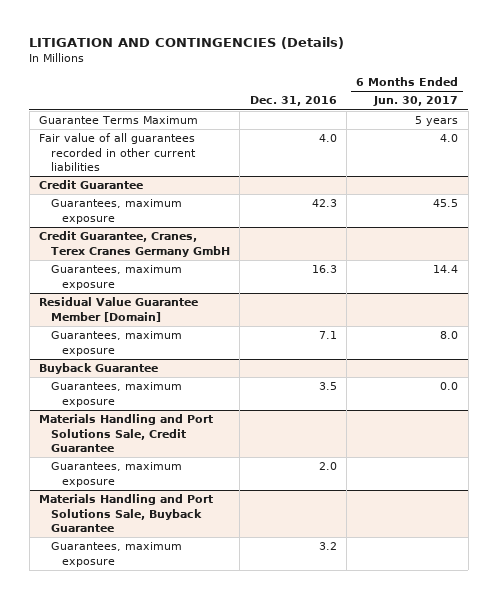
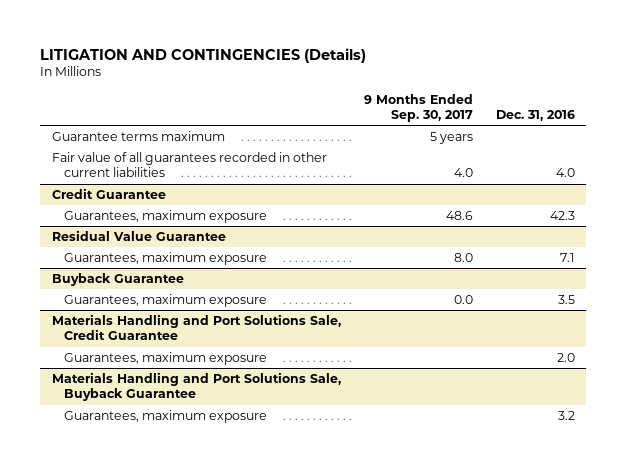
- | Dec. 31, 2016 | 6 Months Ended Jun. 30, 2017
+ | 9 Months Ended Sep. 30, 2017 | Dec. 31, 2016
- Guarantee Terms Maximum | | 5 years
+ Guarantee terms maximum | 5 years |
- Credit Guarantee, Cranes, Terex Cranes Germany GmbH
- Guarantees, maximum exposure | 16.3 | 14.4
- Residual Value Guarantee Member [Domain]
+ Residual Value Guarantee

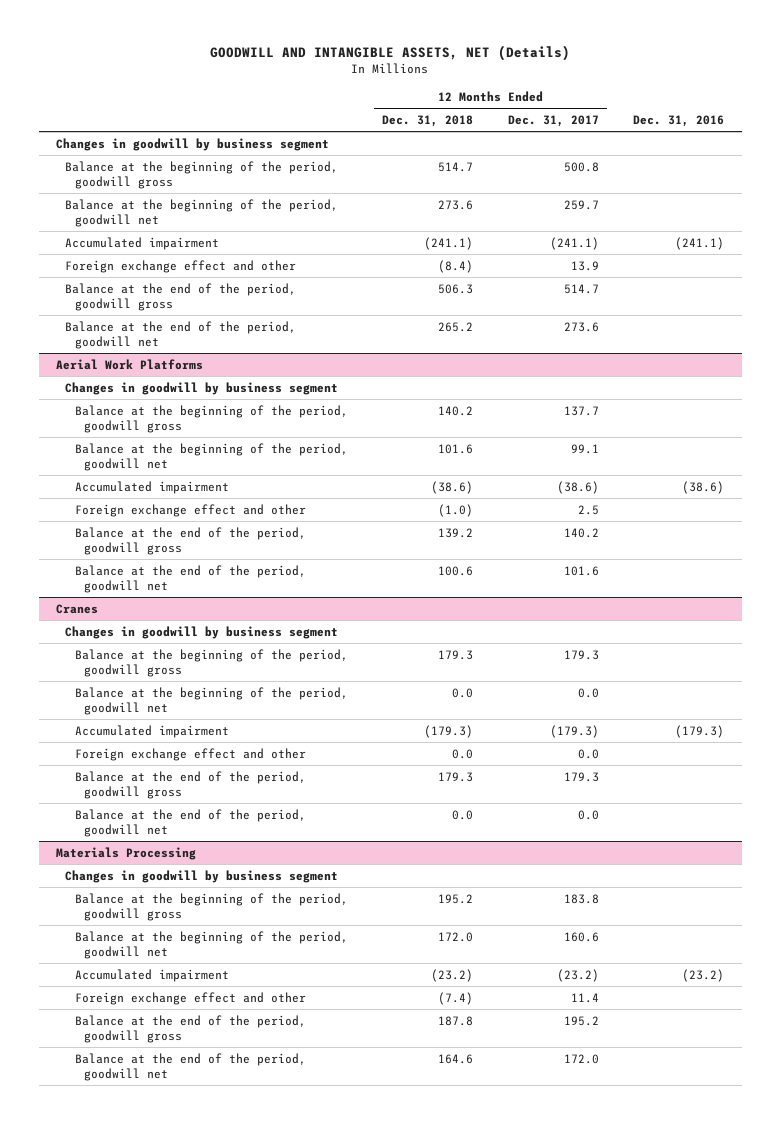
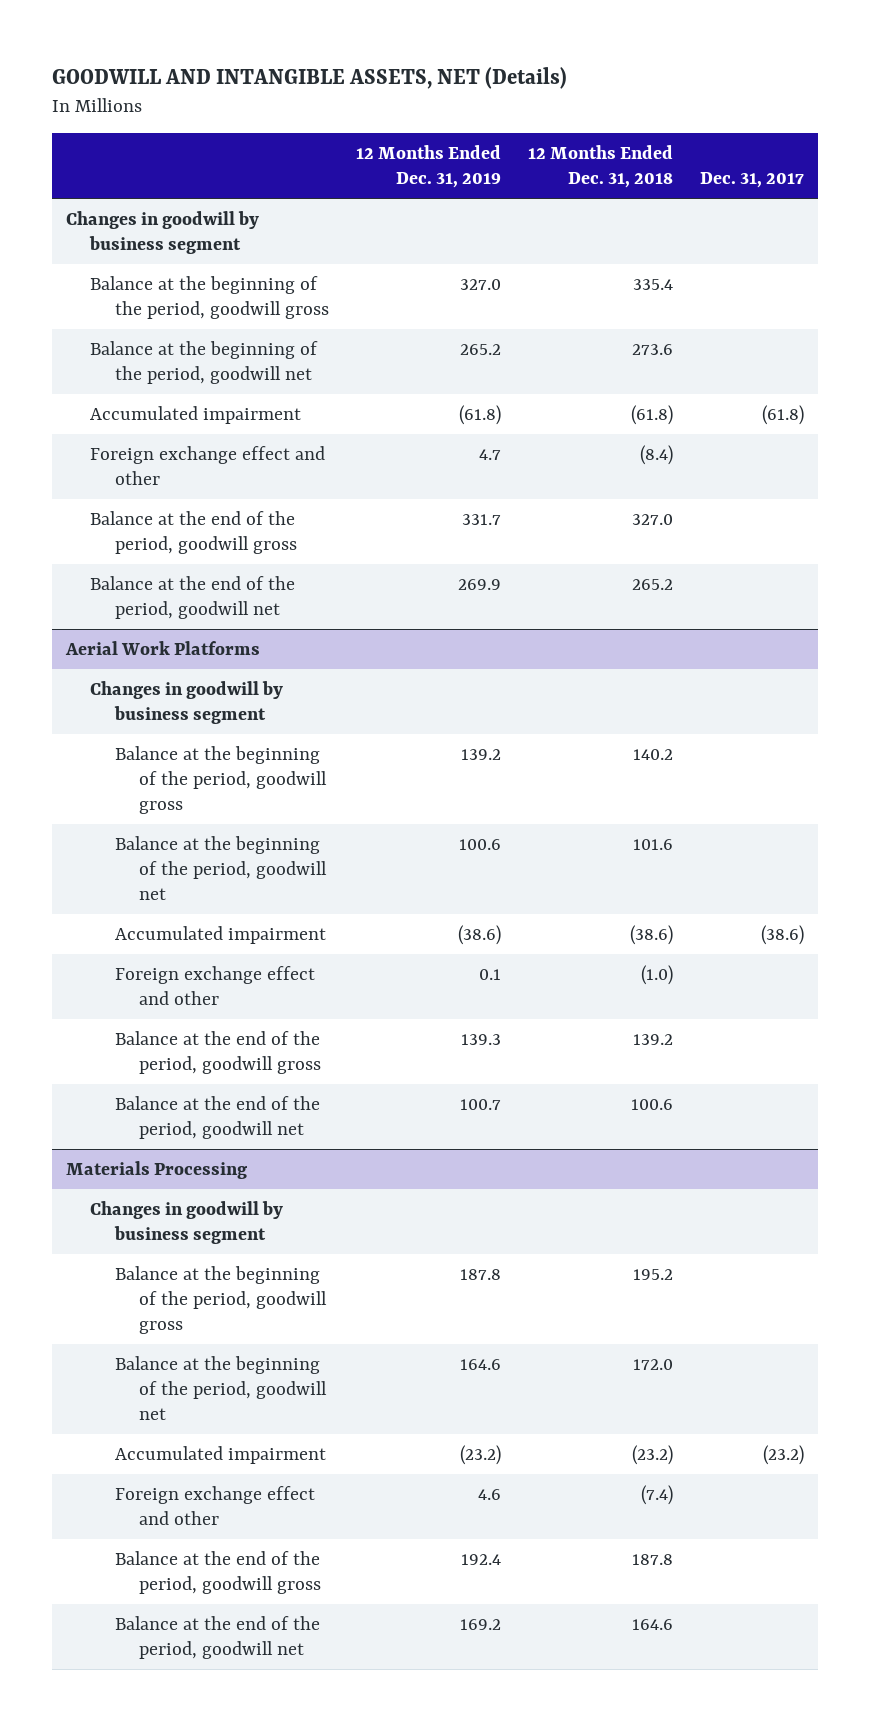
- | 12 Months Ended Dec. 31, 2018 | 12 Months Ended Dec. 31, 2017 | Dec. 31, 2016
+ | 12 Months Ended Dec. 31, 2019 | 12 Months Ended Dec. 31, 2018 | Dec. 31, 2017
- Balance at the beginning of the period, goodwill gross | 514.7 | 500.8 |
+ Balance at the beginning of the period, goodwill gross | 327.0 | 335.4 |
- Accumulated impairment | (241.1) | (241.1) | (241.1)
+ Accumulated impairment | (61.8) | (61.8) | (61.8)
- Balance at the end of the period, goodwill gross | 506.3 | 514.7 |
+ Balance at the end of the period, goodwill gross | 331.7 | 327.0 |
- Cranes
- Changes in goodwill by business segment
- Balance at the beginning of the period, goodwill gross | 179.3 | 179.3 |
- Balance at the beginning of the period, goodwill net | 0.0 | 0.0 |
- Accumulated impairment | (179.3) | (179.3) | (179.3)
- Foreign exchange effect and other | 0.0 | 0.0 |
- Balance at the end of the period, goodwill gross | 179.3 | 179.3 |
- Balance at the end of the period, goodwill net | 0.0 | 0.0 |

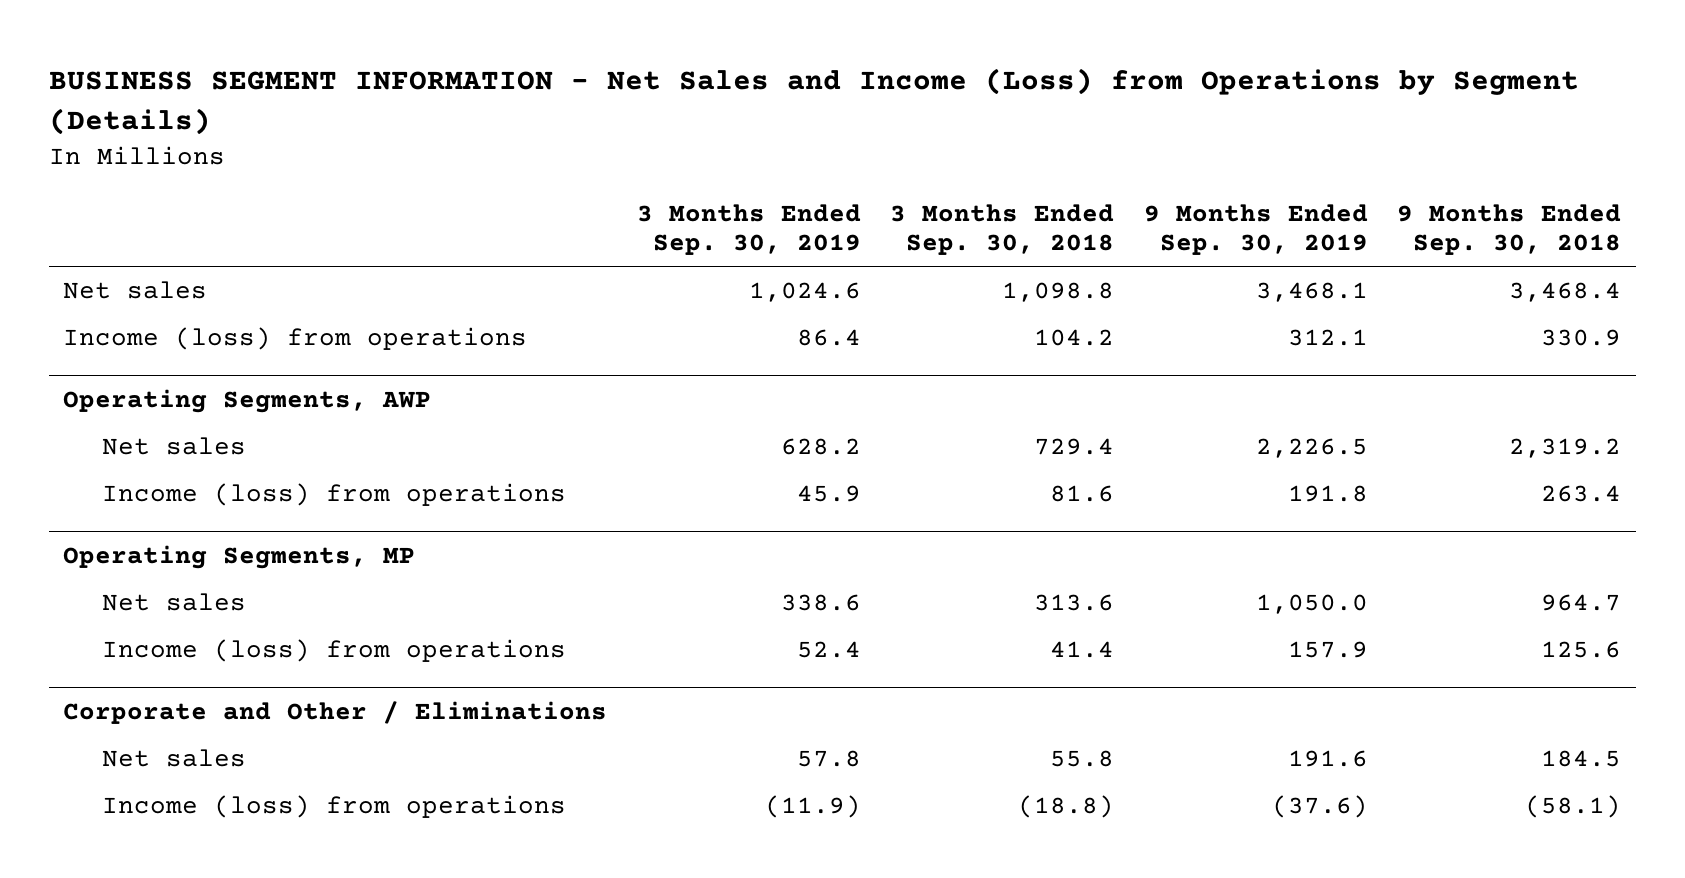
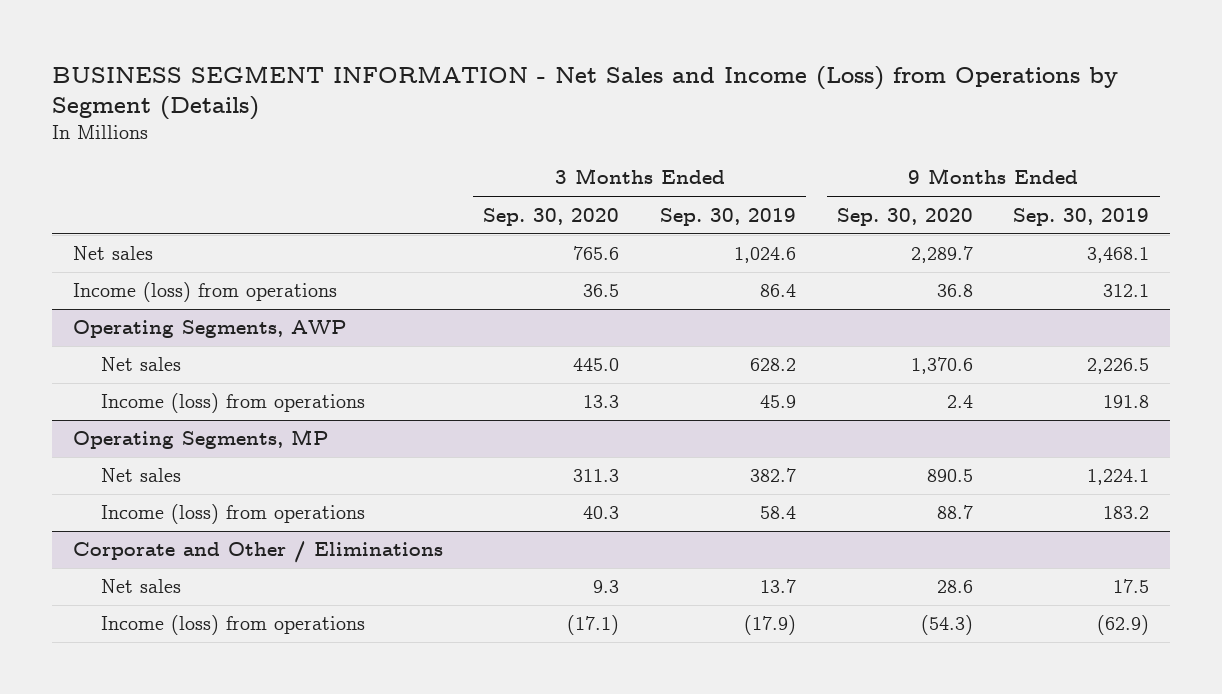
- | 3 Months Ended Sep. 30, 2019 | 3 Months Ended Sep. 30, 2018 | 9 Months Ended Sep. 30, 2019 | 9 Months Ended Sep. 30, 2018
+ | 3 Months Ended Sep. 30, 2020 | 3 Months Ended Sep. 30, 2019 | 9 Months Ended Sep. 30, 2020 | 9 Months Ended Sep. 30, 2019
@ Operating Segments, MP
- Net sales | 338.6 | 313.6 | 1,050.0 | 964.7
- Income (loss) from operations | 52.4 | 41.4 | 157.9 | 125.6
+ Net sales | 311.3 | 382.7 | 890.5 | 1,224.1
+ Income (loss) from operations | 40.3 | 58.4 | 88.7 | 183.2
@ Corporate and Other / Eliminations
- Net sales | 57.8 | 55.8 | 191.6 | 184.5
- Income (loss) from operations | (11.9) | (18.8) | (37.6) | (58.1)
+ Net sales | 9.3 | 13.7 | 28.6 | 17.5
+ Income (loss) from operations | (17.1) | (17.9) | (54.3) | (62.9)

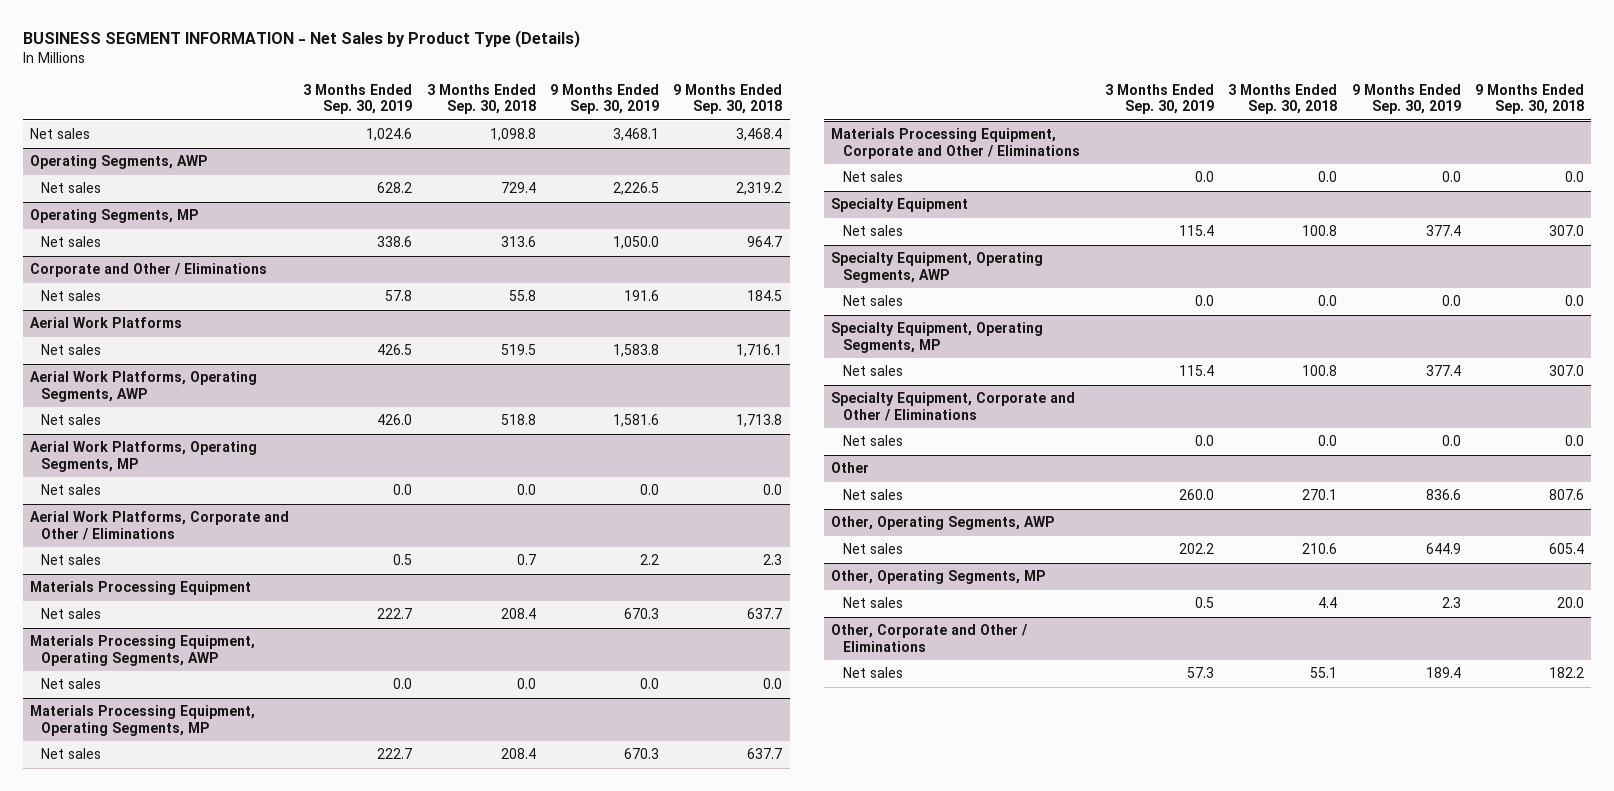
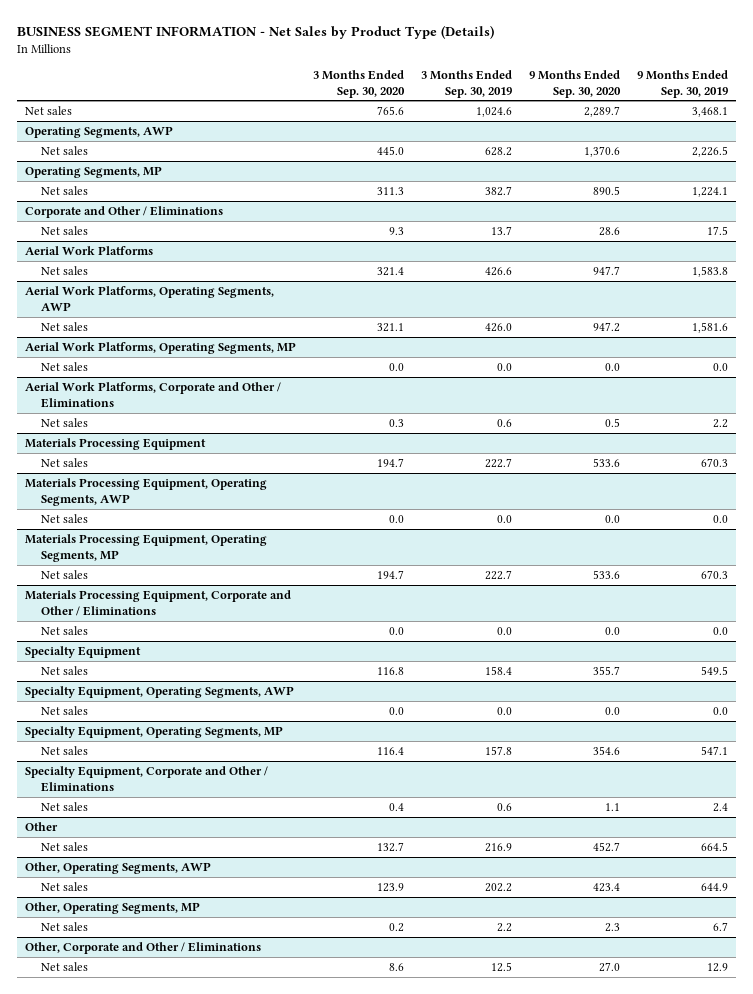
- | 3 Months Ended Sep. 30, 2019 | 3 Months Ended Sep. 30, 2018 | 9 Months Ended Sep. 30, 2019 | 9 Months Ended Sep. 30, 2018
+ | 3 Months Ended Sep. 30, 2020 | 3 Months Ended Sep. 30, 2019 | 9 Months Ended Sep. 30, 2020 | 9 Months Ended Sep. 30, 2019
@ Operating Segments, MP
- Net sales | 338.6 | 313.6 | 1,050.0 | 964.7
+ Net sales | 311.3 | 382.7 | 890.5 | 1,224.1
@ Corporate and Other / Eliminations
- Net sales | 57.8 | 55.8 | 191.6 | 184.5
+ Net sales | 9.3 | 13.7 | 28.6 | 17.5
@ Aerial Work Platforms
- Net sales | 426.5 | 519.5 | 1,583.8 | 1,716.1
+ Net sales | 321.4 | 426.6 | 947.7 | 1,583.8
@ Aerial Work Platforms, Corporate and Other / Eliminations
- Net sales | 0.5 | 0.7 | 2.2 | 2.3
+ Net sales | 0.3 | 0.6 | 0.5 | 2.2
@ Specialty Equipment
- Net sales | 115.4 | 100.8 | 377.4 | 307.0
+ Net sales | 116.8 | 158.4 | 355.7 | 549.5
@ Specialty Equipment, Operating Segments, MP
- Net sales | 115.4 | 100.8 | 377.4 | 307.0
+ Net sales | 116.4 | 157.8 | 354.6 | 547.1
@ Specialty Equipment, Corporate and Other / Eliminations
- Net sales | 0.0 | 0.0 | 0.0 | 0.0
+ Net sales | 0.4 | 0.6 | 1.1 | 2.4
@ Other
- Net sales | 260.0 | 270.1 | 836.6 | 807.6
+ Net sales | 132.7 | 216.9 | 452.7 | 664.5
@ Other, Operating Segments, MP
- Net sales | 0.5 | 4.4 | 2.3 | 20.0
+ Net sales | 0.2 | 2.2 | 2.3 | 6.7
@ Other, Corporate and Other / Eliminations
- Net sales | 57.3 | 55.1 | 189.4 | 182.2
+ Net sales | 8.6 | 12.5 | 27.0 | 12.9

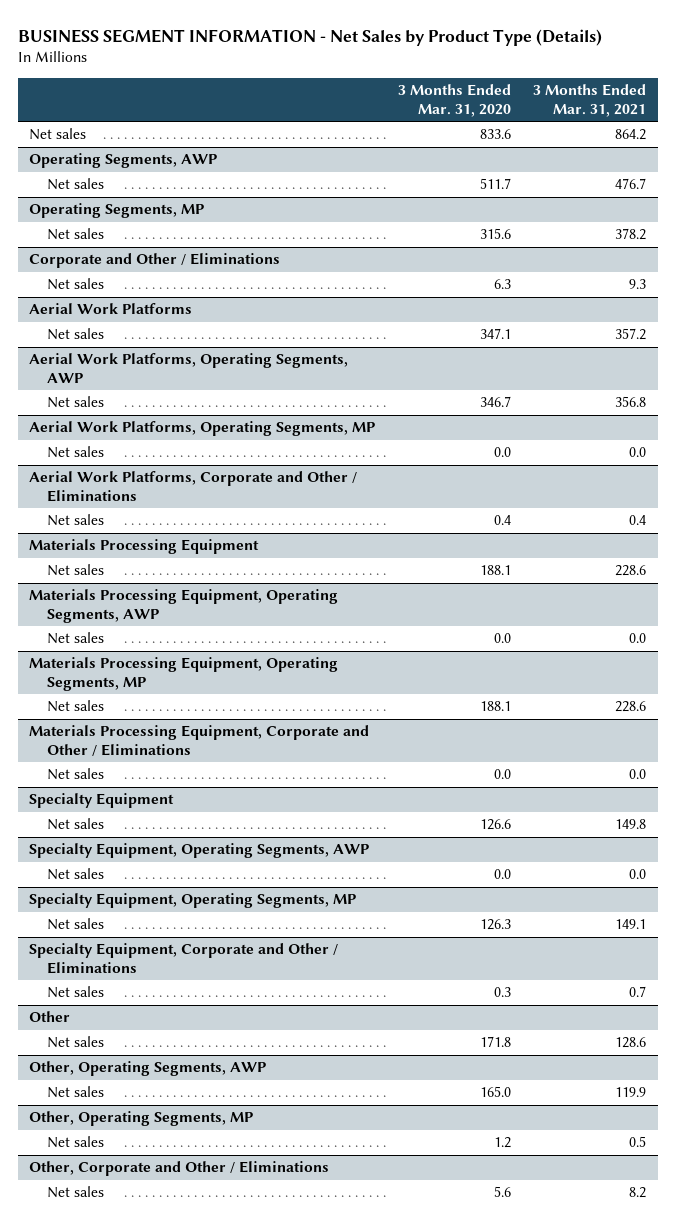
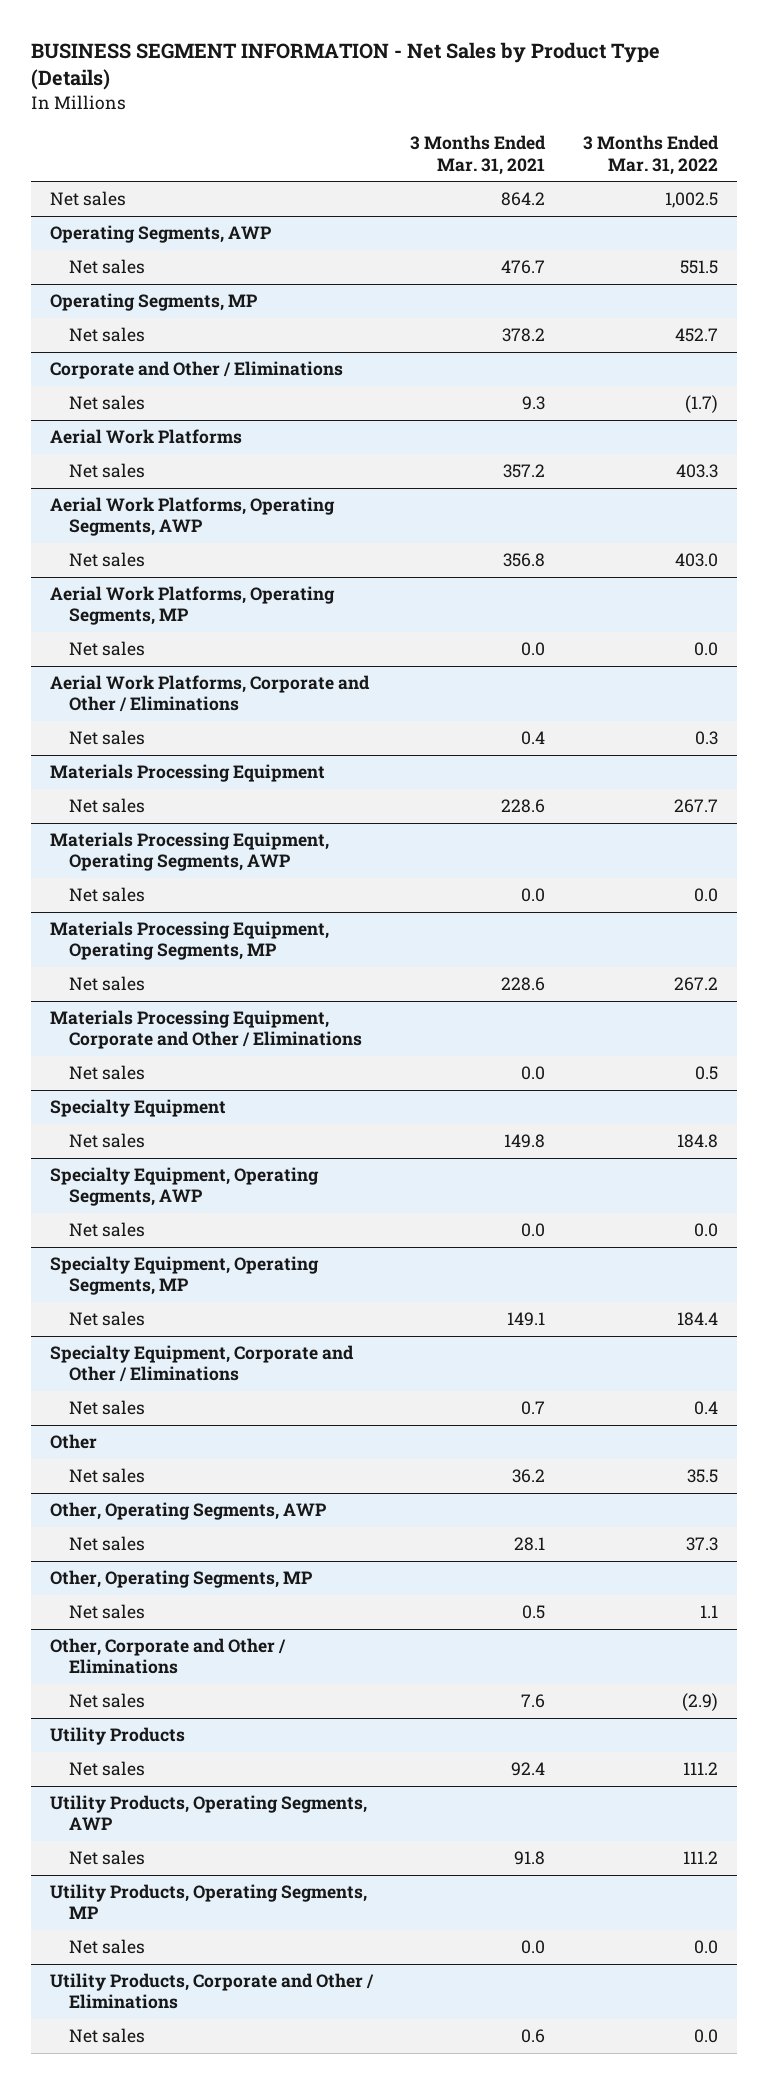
- | 3 Months Ended Mar. 31, 2020 | 3 Months Ended Mar. 31, 2021
+ | 3 Months Ended Mar. 31, 2021 | 3 Months Ended Mar. 31, 2022
@ Other
- Net sales | 171.8 | 128.6
+ Net sales | 36.2 | 35.5
@ Other, Operating Segments, AWP
- Net sales | 165.0 | 119.9
+ Net sales | 28.1 | 37.3
@ Other, Corporate and Other / Eliminations
- Net sales | 5.6 | 8.2
+ Net sales | 7.6 | (2.9)
+ Utility Products
+ Net sales | 92.4 | 111.2
+ Utility Products, Operating Segments, AWP
+ Net sales | 91.8 | 111.2
+ Utility Products, Operating Segments, MP
+ Net sales | 0.0 | 0.0
+ Utility Products, Corporate and Other / Eliminations
+ Net sales | 0.6 | 0.0

